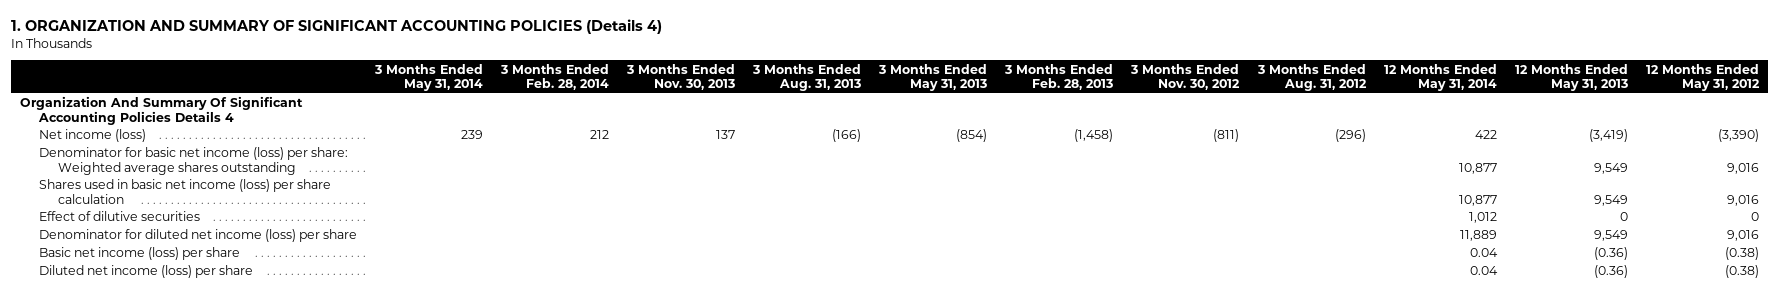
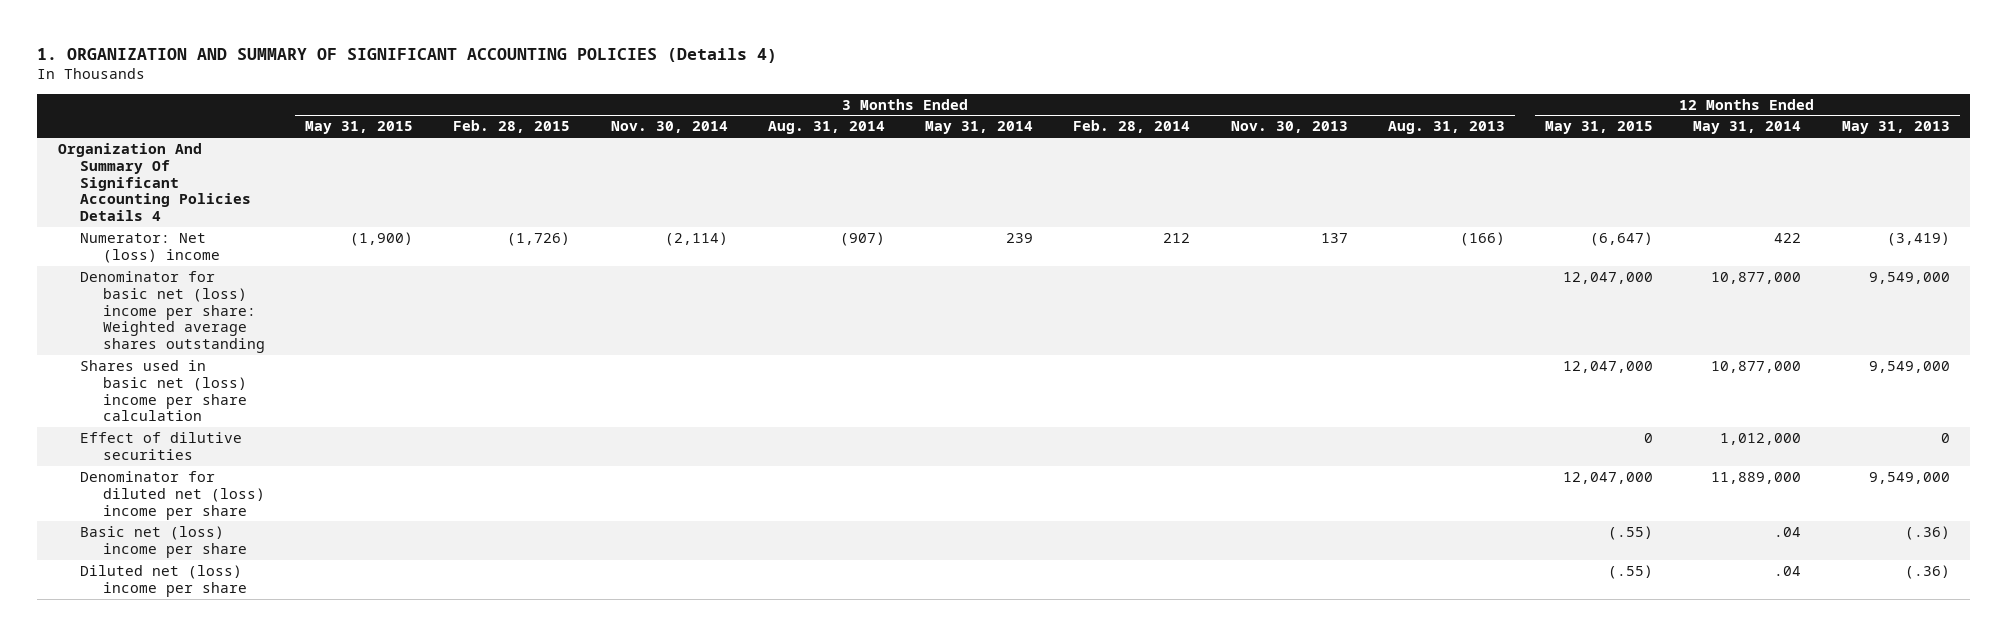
- | 3 Months Ended May 31, 2014 | 3 Months Ended Feb. 28, 2014 | 3 Months Ended Nov. 30, 2013 | 3 Months Ended Aug. 31, 2013 | 3 Months Ended May 31, 2013 | 3 Months Ended Feb. 28, 2013 | 3 Months Ended Nov. 30, 2012 | 3 Months Ended Aug. 31, 2012 | 12 Months Ended May 31, 2014 | 12 Months Ended May 31, 2013 | 12 Months Ended May 31, 2012
+ | 3 Months Ended May 31, 2015 | 3 Months Ended Feb. 28, 2015 | 3 Months Ended Nov. 30, 2014 | 3 Months Ended Aug. 31, 2014 | 3 Months Ended May 31, 2014 | 3 Months Ended Feb. 28, 2014 | 3 Months Ended Nov. 30, 2013 | 3 Months Ended Aug. 31, 2013 | 12 Months Ended May 31, 2015 | 12 Months Ended May 31, 2014 | 12 Months Ended May 31, 2013
- Net income (loss) | 239 | 212 | 137 | (166) | (854) | (1,458) | (811) | (296) | 422 | (3,419) | (3,390)
- Denominator for basic net income (loss) per share: Weighted average shares outstanding | | | | | | | | | 10,877 | 9,549 | 9,016
- Shares used in basic net income (loss) per share calculation | | | | | | | | | 10,877 | 9,549 | 9,016
- Effect of dilutive securities | | | | | | | | | 1,012 | 0 | 0
- Denominator for diluted net income (loss) per share | | | | | | | | | 11,889 | 9,549 | 9,016
- Basic net income (loss) per share | | | | | | | | | 0.04 | (0.36) | (0.38)
- Diluted net income (loss) per share | | | | | | | | | 0.04 | (0.36) | (0.38)
+ Numerator: Net (loss) income | (1,900) | (1,726) | (2,114) | (907) | 239 | 212 | 137 | (166) | (6,647) | 422 | (3,419)
+ Denominator for basic net (loss) income per share: Weighted average shares outstanding | | | | | | | | | 12,047,000 | 10,877,000 | 9,549,000
+ Shares used in basic net (loss) income per share calculation | | | | | | | | | 12,047,000 | 10,877,000 | 9,549,000
+ Effect of dilutive securities | | | | | | | | | 0 | 1,012,000 | 0
+ Denominator for diluted net (loss) income per share | | | | | | | | | 12,047,000 | 11,889,000 | 9,549,000
+ Basic net (loss) income per share | | | | | | | | | (.55) | .04 | (.36)
+ Diluted net (loss) income per share | | | | | | | | | (.55) | .04 | (.36)

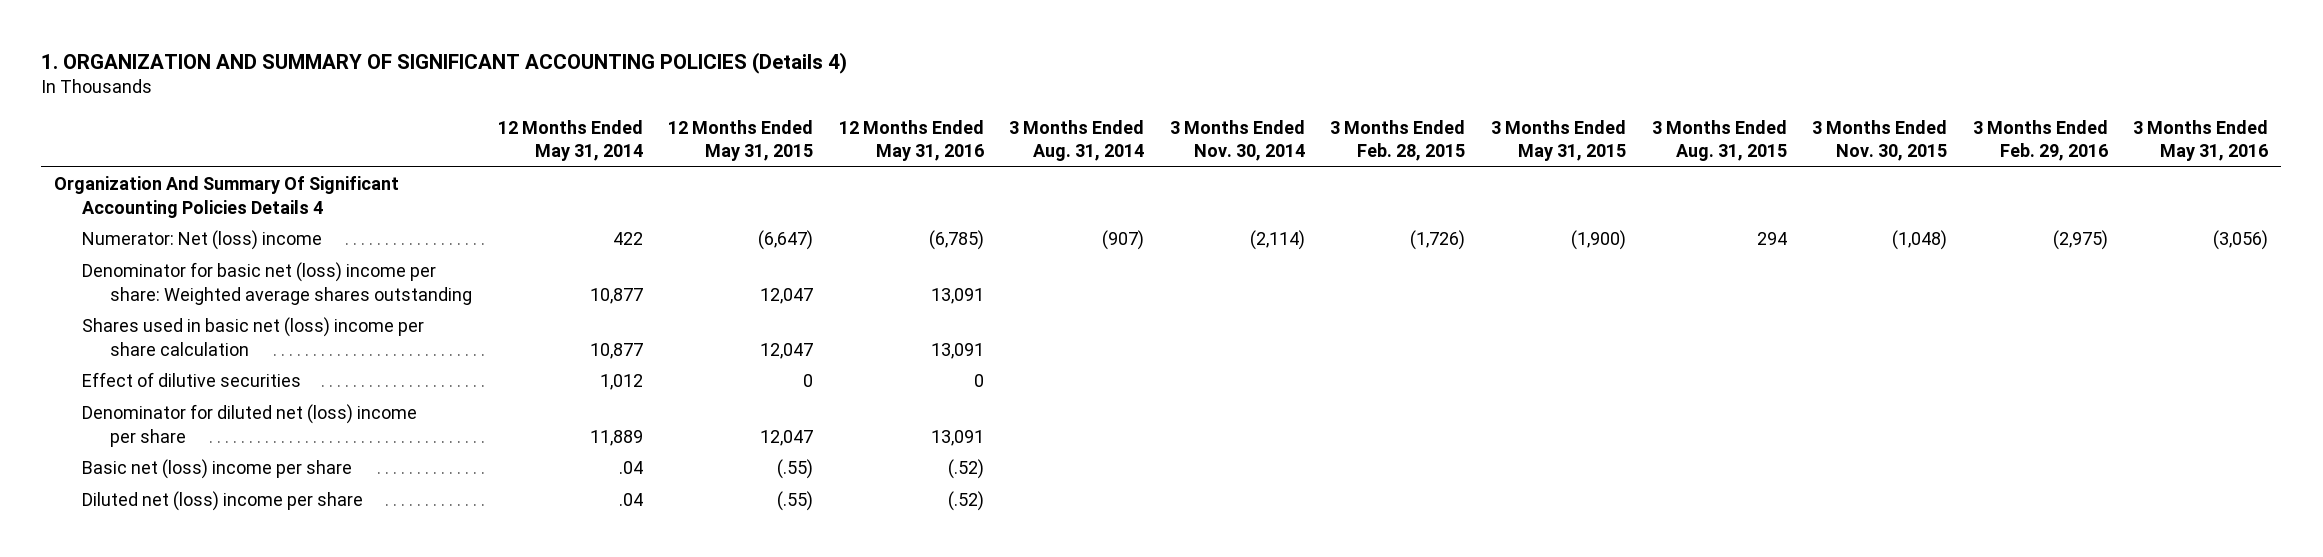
- | 3 Months Ended May 31, 2015 | 3 Months Ended Feb. 28, 2015 | 3 Months Ended Nov. 30, 2014 | 3 Months Ended Aug. 31, 2014 | 3 Months Ended May 31, 2014 | 3 Months Ended Feb. 28, 2014 | 3 Months Ended Nov. 30, 2013 | 3 Months Ended Aug. 31, 2013 | 12 Months Ended May 31, 2015 | 12 Months Ended May 31, 2014 | 12 Months Ended May 31, 2013
+ | 12 Months Ended May 31, 2014 | 12 Months Ended May 31, 2015 | 12 Months Ended May 31, 2016 | 3 Months Ended Aug. 31, 2014 | 3 Months Ended Nov. 30, 2014 | 3 Months Ended Feb. 28, 2015 | 3 Months Ended May 31, 2015 | 3 Months Ended Aug. 31, 2015 | 3 Months Ended Nov. 30, 2015 | 3 Months Ended Feb. 29, 2016 | 3 Months Ended May 31, 2016
- Denominator for basic net (loss) income per share: Weighted average shares outstanding | | | | | | | | | 12,047,000 | 10,877,000 | 9,549,000
- Shares used in basic net (loss) income per share calculation | | | | | | | | | 12,047,000 | 10,877,000 | 9,549,000
- Effect of dilutive securities | | | | | | | | | 0 | 1,012,000 | 0
- Denominator for diluted net (loss) income per share | | | | | | | | | 12,047,000 | 11,889,000 | 9,549,000
+ Denominator for basic net (loss) income per share: Weighted average shares outstanding | 10,877 | 12,047 | 13,091 | | | | | | | |
+ Shares used in basic net (loss) income per share calculation | 10,877 | 12,047 | 13,091 | | | | | | | |
+ Effect of dilutive securities | 1,012 | 0 | 0 | | | | | | | |
+ Denominator for diluted net (loss) income per share | 11,889 | 12,047 | 13,091 | | | | | | | |

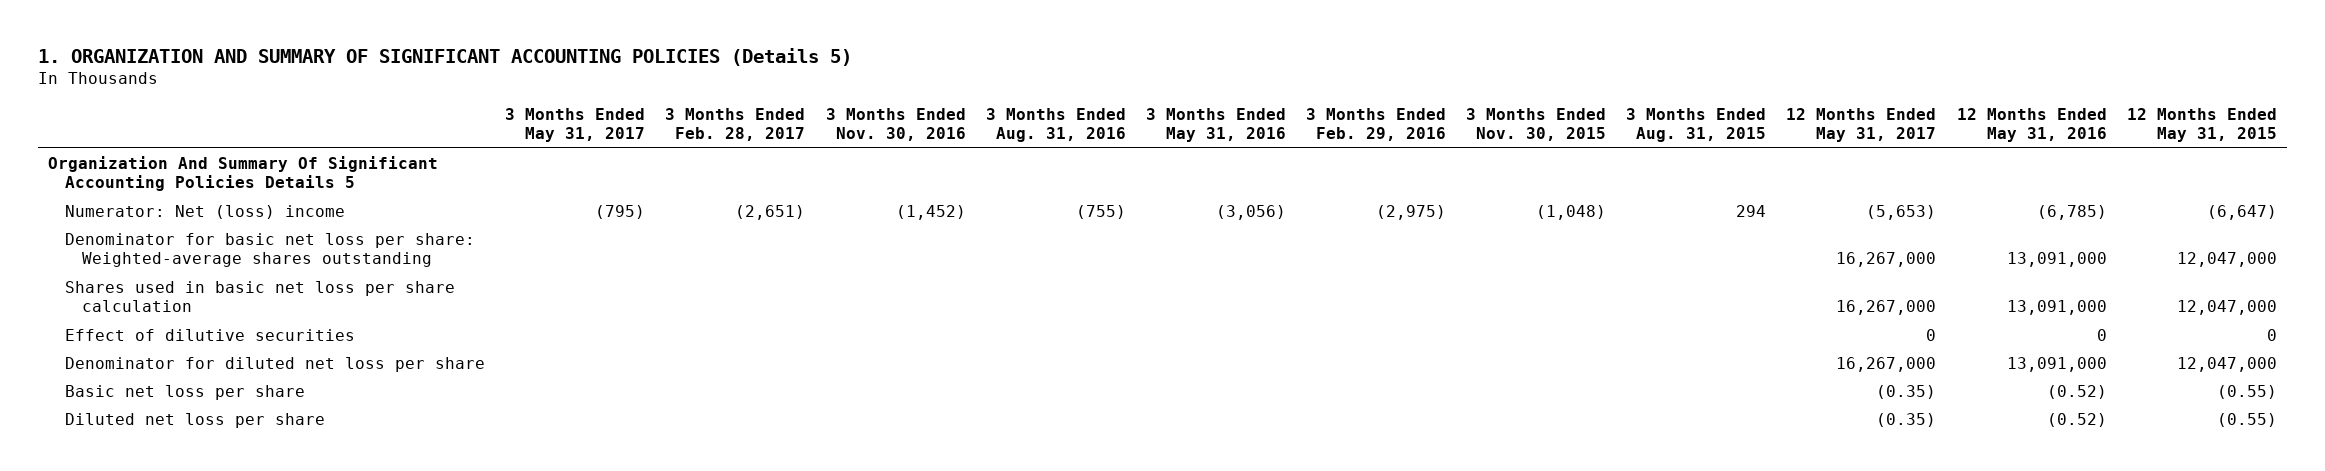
- 1. ORGANIZATION AND SUMMARY OF SIGNIFICANT ACCOUNTING POLICIES (Details 4)
+ 1. ORGANIZATION AND SUMMARY OF SIGNIFICANT ACCOUNTING POLICIES (Details 5)
- | 12 Months Ended May 31, 2014 | 12 Months Ended May 31, 2015 | 12 Months Ended May 31, 2016 | 3 Months Ended Aug. 31, 2014 | 3 Months Ended Nov. 30, 2014 | 3 Months Ended Feb. 28, 2015 | 3 Months Ended May 31, 2015 | 3 Months Ended Aug. 31, 2015 | 3 Months Ended Nov. 30, 2015 | 3 Months Ended Feb. 29, 2016 | 3 Months Ended May 31, 2016
+ | 3 Months Ended May 31, 2017 | 3 Months Ended Feb. 28, 2017 | 3 Months Ended Nov. 30, 2016 | 3 Months Ended Aug. 31, 2016 | 3 Months Ended May 31, 2016 | 3 Months Ended Feb. 29, 2016 | 3 Months Ended Nov. 30, 2015 | 3 Months Ended Aug. 31, 2015 | 12 Months Ended May 31, 2017 | 12 Months Ended May 31, 2016 | 12 Months Ended May 31, 2015
- Organization And Summary Of Significant Accounting Policies Details 4
+ Organization And Summary Of Significant Accounting Policies Details 5
- Denominator for basic net (loss) income per share: Weighted average shares outstanding | 10,877 | 12,047 | 13,091 | | | | | | | |
- Shares used in basic net (loss) income per share calculation | 10,877 | 12,047 | 13,091 | | | | | | | |
+ Denominator for basic net loss per share: Weighted-average shares outstanding | | | | | | | | | 16,267,000 | 13,091,000 | 12,047,000
+ Shares used in basic net loss per share calculation | | | | | | | | | 16,267,000 | 13,091,000 | 12,047,000
- Denominator for diluted net (loss) income per share | 11,889 | 12,047 | 13,091 | | | | | | | |
- Basic net (loss) income per share | .04 | (.55) | (.52) | | | | | | | |
- Diluted net (loss) income per share | .04 | (.55) | (.52) | | | | | | | |
+ Denominator for diluted net loss per share | | | | | | | | | 16,267,000 | 13,091,000 | 12,047,000
+ Basic net loss per share | | | | | | | | | (0.35) | (0.52) | (0.55)
+ Diluted net loss per share | | | | | | | | | (0.35) | (0.52) | (0.55)

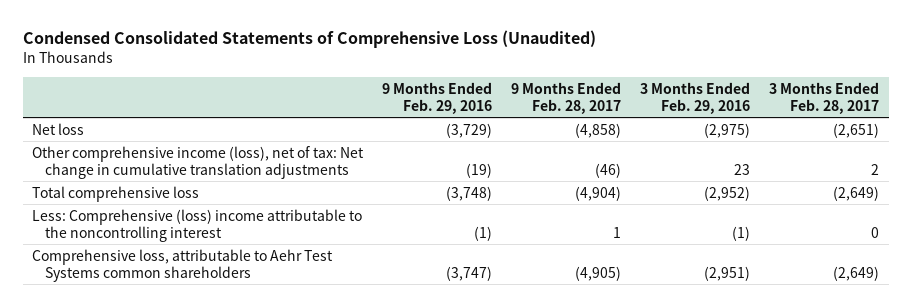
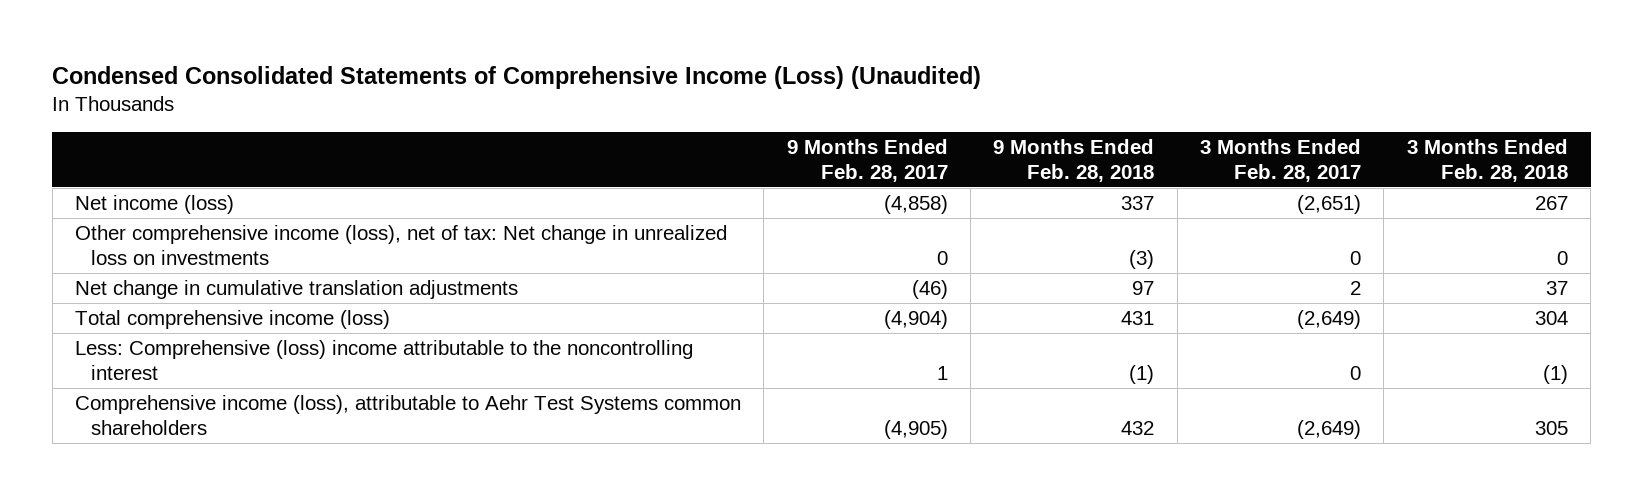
- Condensed Consolidated Statements of Comprehensive Loss (Unaudited)
+ Condensed Consolidated Statements of Comprehensive Income (Loss) (Unaudited)
- | 9 Months Ended Feb. 29, 2016 | 9 Months Ended Feb. 28, 2017 | 3 Months Ended Feb. 29, 2016 | 3 Months Ended Feb. 28, 2017
+ | 9 Months Ended Feb. 28, 2017 | 9 Months Ended Feb. 28, 2018 | 3 Months Ended Feb. 28, 2017 | 3 Months Ended Feb. 28, 2018
- Net loss | (3,729) | (4,858) | (2,975) | (2,651)
- Other comprehensive income (loss), net of tax: Net change in cumulative translation adjustments | (19) | (46) | 23 | 2
- Total comprehensive loss | (3,748) | (4,904) | (2,952) | (2,649)
+ Net income (loss) | (4,858) | 337 | (2,651) | 267
+ Other comprehensive income (loss), net of tax: Net change in unrealized loss on investments | 0 | (3) | 0 | 0
+ Net change in cumulative translation adjustments | (46) | 97 | 2 | 37
+ Total comprehensive income (loss) | (4,904) | 431 | (2,649) | 304
- Comprehensive loss, attributable to Aehr Test Systems common shareholders | (3,747) | (4,905) | (2,951) | (2,649)
+ Comprehensive income (loss), attributable to Aehr Test Systems common shareholders | (4,905) | 432 | (2,649) | 305

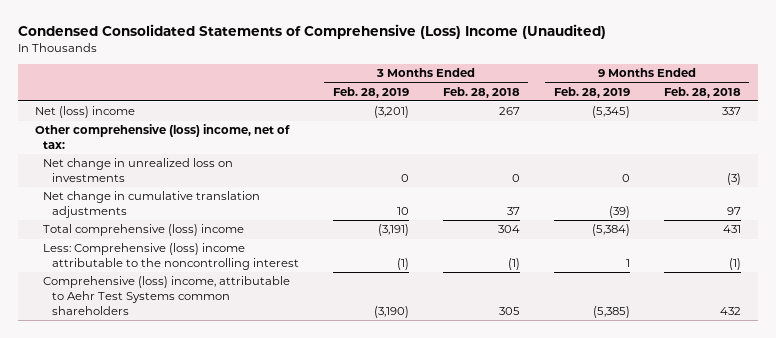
- Condensed Consolidated Statements of Comprehensive Income (Loss) (Unaudited)
+ Condensed Consolidated Statements of Comprehensive (Loss) Income (Unaudited)
- | 9 Months Ended Feb. 28, 2017 | 9 Months Ended Feb. 28, 2018 | 3 Months Ended Feb. 28, 2017 | 3 Months Ended Feb. 28, 2018
+ | 3 Months Ended Feb. 28, 2019 | 3 Months Ended Feb. 28, 2018 | 9 Months Ended Feb. 28, 2019 | 9 Months Ended Feb. 28, 2018
- Net income (loss) | (4,858) | 337 | (2,651) | 267
- Other comprehensive income (loss), net of tax: Net change in unrealized loss on investments | 0 | (3) | 0 | 0
+ Net (loss) income | (3,201) | 267 | (5,345) | 337
+ Other comprehensive (loss) income, net of tax:
+ Net change in unrealized loss on investments | 0 | 0 | 0 | (3)
- Total comprehensive income (loss) | (4,904) | 431 | (2,649) | 304
+ Total comprehensive (loss) income | (3,191) | 304 | (5,384) | 431
- Comprehensive income (loss), attributable to Aehr Test Systems common shareholders | (4,905) | 432 | (2,649) | 305
+ Comprehensive (loss) income, attributable to Aehr Test Systems common shareholders | (3,190) | 305 | (5,385) | 432

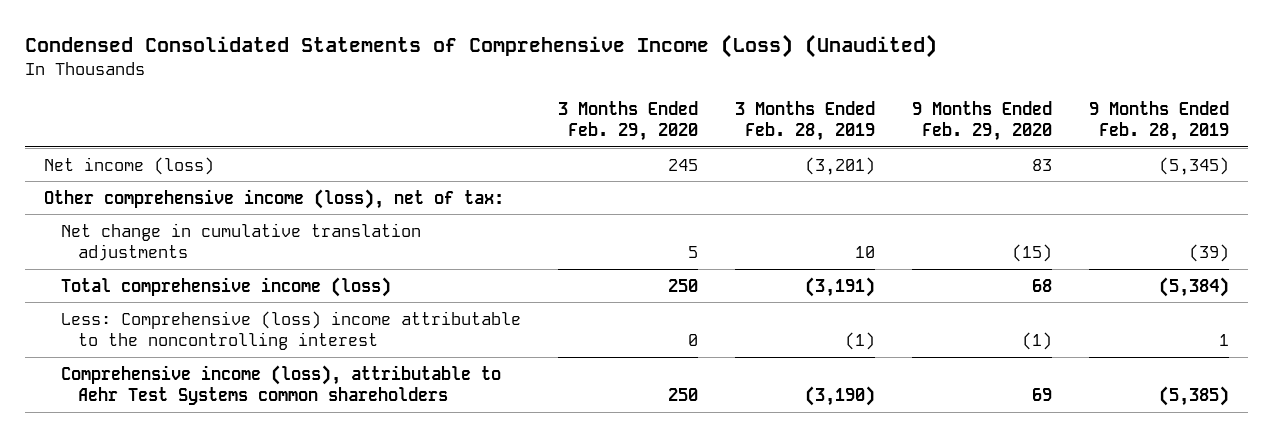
- Condensed Consolidated Statements of Comprehensive (Loss) Income (Unaudited)
+ Condensed Consolidated Statements of Comprehensive Income (Loss) (Unaudited)
- | 3 Months Ended Feb. 28, 2019 | 3 Months Ended Feb. 28, 2018 | 9 Months Ended Feb. 28, 2019 | 9 Months Ended Feb. 28, 2018
+ | 3 Months Ended Feb. 29, 2020 | 3 Months Ended Feb. 28, 2019 | 9 Months Ended Feb. 29, 2020 | 9 Months Ended Feb. 28, 2019
- Net (loss) income | (3,201) | 267 | (5,345) | 337
- Other comprehensive (loss) income, net of tax:
- Net change in unrealized loss on investments | 0 | 0 | 0 | (3)
+ Net income (loss) | 245 | (3,201) | 83 | (5,345)
+ Other comprehensive income (loss), net of tax:
- Total comprehensive (loss) income | (3,191) | 304 | (5,384) | 431
+ Total comprehensive income (loss) | 250 | (3,191) | 68 | (5,384)
- Comprehensive (loss) income, attributable to Aehr Test Systems common shareholders | (3,190) | 305 | (5,385) | 432
+ Comprehensive income (loss), attributable to Aehr Test Systems common shareholders | 250 | (3,190) | 69 | (5,385)

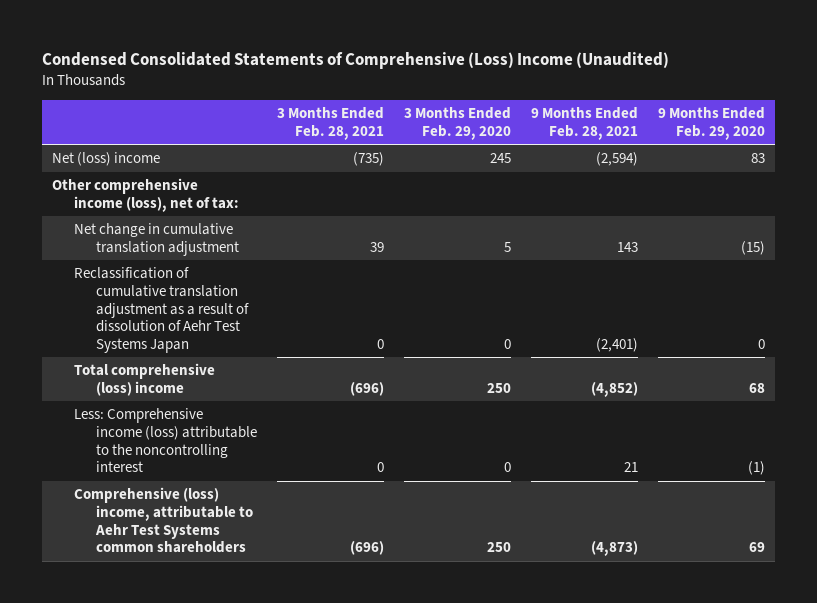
- Condensed Consolidated Statements of Comprehensive Income (Loss) (Unaudited)
+ Condensed Consolidated Statements of Comprehensive (Loss) Income (Unaudited)
- | 3 Months Ended Feb. 29, 2020 | 3 Months Ended Feb. 28, 2019 | 9 Months Ended Feb. 29, 2020 | 9 Months Ended Feb. 28, 2019
+ | 3 Months Ended Feb. 28, 2021 | 3 Months Ended Feb. 29, 2020 | 9 Months Ended Feb. 28, 2021 | 9 Months Ended Feb. 29, 2020
- Net income (loss) | 245 | (3,201) | 83 | (5,345)
+ Net (loss) income | (735) | 245 | (2,594) | 83
- Net change in cumulative translation adjustments | 5 | 10 | (15) | (39)
- Total comprehensive income (loss) | 250 | (3,191) | 68 | (5,384)
- Less: Comprehensive (loss) income attributable to the noncontrolling interest | 0 | (1) | (1) | 1
- Comprehensive income (loss), attributable to Aehr Test Systems common shareholders | 250 | (3,190) | 69 | (5,385)
+ Net change in cumulative translation adjustment | 39 | 5 | 143 | (15)
+ Reclassification of cumulative translation adjustment as a result of dissolution of Aehr Test Systems Japan | 0 | 0 | (2,401) | 0
+ Total comprehensive (loss) income | (696) | 250 | (4,852) | 68
+ Less: Comprehensive income (loss) attributable to the noncontrolling interest | 0 | 0 | 21 | (1)
+ Comprehensive (loss) income, attributable to Aehr Test Systems common shareholders | (696) | 250 | (4,873) | 69

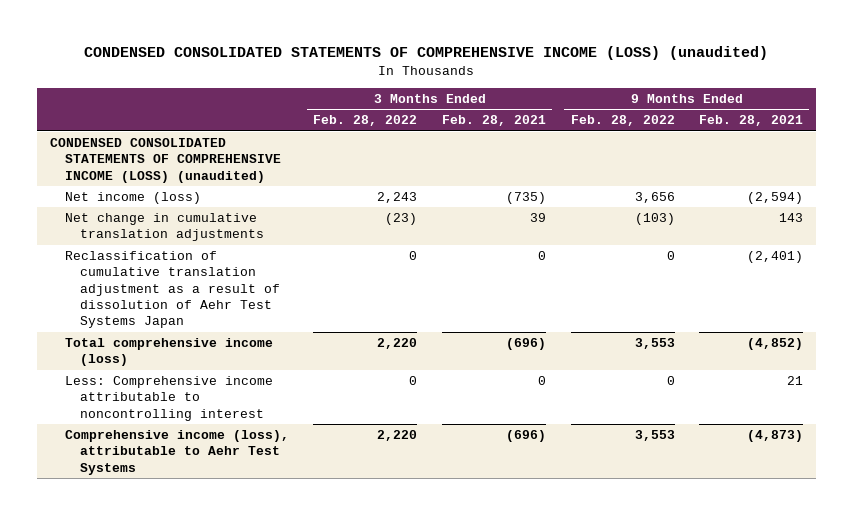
- Condensed Consolidated Statements of Comprehensive (Loss) Income (Unaudited)
+ CONDENSED CONSOLIDATED STATEMENTS OF COMPREHENSIVE INCOME (LOSS) (unaudited)
- | 3 Months Ended Feb. 28, 2021 | 3 Months Ended Feb. 29, 2020 | 9 Months Ended Feb. 28, 2021 | 9 Months Ended Feb. 29, 2020
+ | 3 Months Ended Feb. 28, 2022 | 3 Months Ended Feb. 28, 2021 | 9 Months Ended Feb. 28, 2022 | 9 Months Ended Feb. 28, 2021
- Net (loss) income | (735) | 245 | (2,594) | 83
- Other comprehensive income (loss), net of tax:
- Net change in cumulative translation adjustment | 39 | 5 | 143 | (15)
+ CONDENSED CONSOLIDATED STATEMENTS OF COMPREHENSIVE INCOME (LOSS) (unaudited)
+ Net income (loss) | 2,243 | (735) | 3,656 | (2,594)
+ Net change in cumulative translation adjustments | (23) | 39 | (103) | 143
- Total comprehensive (loss) income | (696) | 250 | (4,852) | 68
- Less: Comprehensive income (loss) attributable to the noncontrolling interest | 0 | 0 | 21 | (1)
- Comprehensive (loss) income, attributable to Aehr Test Systems common shareholders | (696) | 250 | (4,873) | 69
+ Total comprehensive income (loss) | 2,220 | (696) | 3,553 | (4,852)
+ Less: Comprehensive income attributable to noncontrolling interest | 0 | 0 | 0 | 21
+ Comprehensive income (loss), attributable to Aehr Test Systems | 2,220 | (696) | 3,553 | (4,873)

